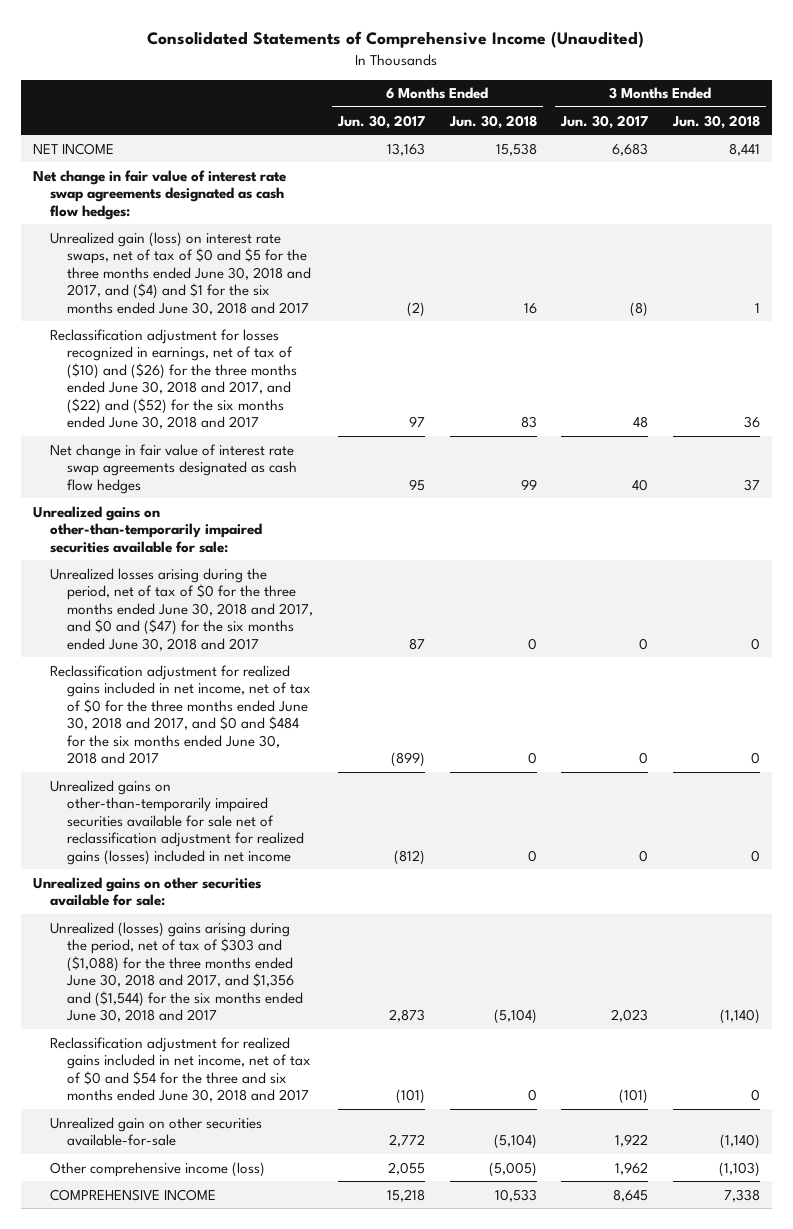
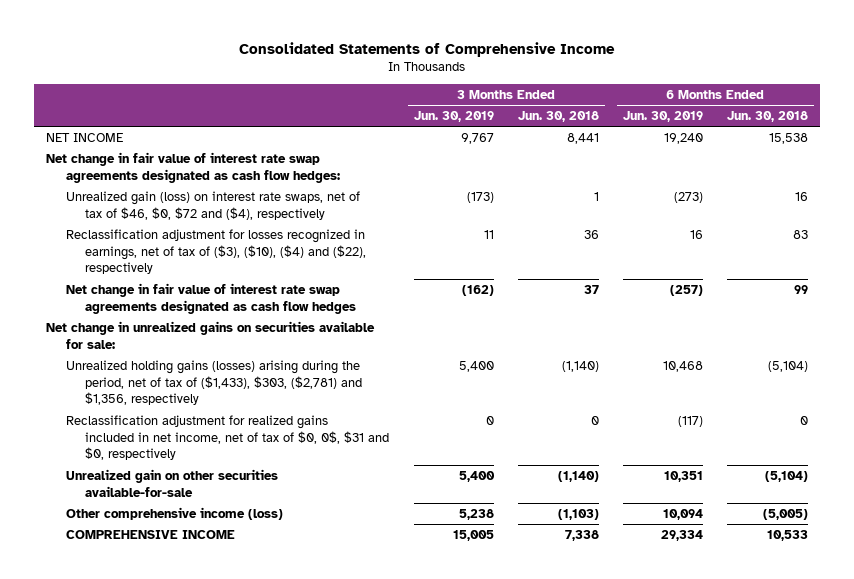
- Consolidated Statements of Comprehensive Income (Unaudited)
+ Consolidated Statements of Comprehensive Income
- | 6 Months Ended Jun. 30, 2017 | 6 Months Ended Jun. 30, 2018 | 3 Months Ended Jun. 30, 2017 | 3 Months Ended Jun. 30, 2018
+ | 3 Months Ended Jun. 30, 2019 | 3 Months Ended Jun. 30, 2018 | 6 Months Ended Jun. 30, 2019 | 6 Months Ended Jun. 30, 2018
- Unrealized gain (loss) on interest rate swaps, net of tax of $0 and $5 for the three months ended June 30, 2018 and 2017, and ($4) and $1 for the six months ended June 30, 2018 and 2017 | (2) | 16 | (8) | 1
- Reclassification adjustment for losses recognized in earnings, net of tax of ($10) and ($26) for the three months ended June 30, 2018 and 2017, and ($22) and ($52) for the six months ended June 30, 2018 and 2017 | 97 | 83 | 48 | 36
+ Unrealized gain (loss) on interest rate swaps, net of tax of $46, $0, $72 and ($4), respectively | (173) | 1 | (273) | 16
+ Reclassification adjustment for losses recognized in earnings, net of tax of ($3), ($10), ($4) and ($22), respectively | 11 | 36 | 16 | 83
- Unrealized gains on other-than-temporarily impaired securities available for sale:
- Unrealized losses arising during the period, net of tax of $0 for the three months ended June 30, 2018 and 2017, and $0 and ($47) for the six months ended June 30, 2018 and 2017 | 87 | 0 | 0 | 0
- Reclassification adjustment for realized gains included in net income, net of tax of $0 for the three months ended June 30, 2018 and 2017, and $0 and $484 for the six months ended June 30, 2018 and 2017 | (899) | 0 | 0 | 0
- Unrealized gains on other-than-temporarily impaired securities available for sale net of reclassification adjustment for realized gains (losses) included in net income | (812) | 0 | 0 | 0
- Unrealized gains on other securities available for sale:
- Unrealized (losses) gains arising during the period, net of tax of $303 and ($1,088) for the three months ended June 30, 2018 and 2017, and $1,356 and ($1,544) for the six months ended June 30, 2018 and 2017 | 2,873 | (5,104) | 2,023 | (1,140)
- Reclassification adjustment for realized gains included in net income, net of tax of $0 and $54 for the three and six months ended June 30, 2018 and 2017 | (101) | 0 | (101) | 0
+ Net change in unrealized gains on securities available for sale:
+ Unrealized holding gains (losses) arising during the period, net of tax of ($1,433), $303, ($2,781) and $1,356, respectively | 5,400 | (1,140) | 10,468 | (5,104)
+ Reclassification adjustment for realized gains included in net income, net of tax of $0, 0$, $31 and $0, respectively | 0 | 0 | (117) | 0

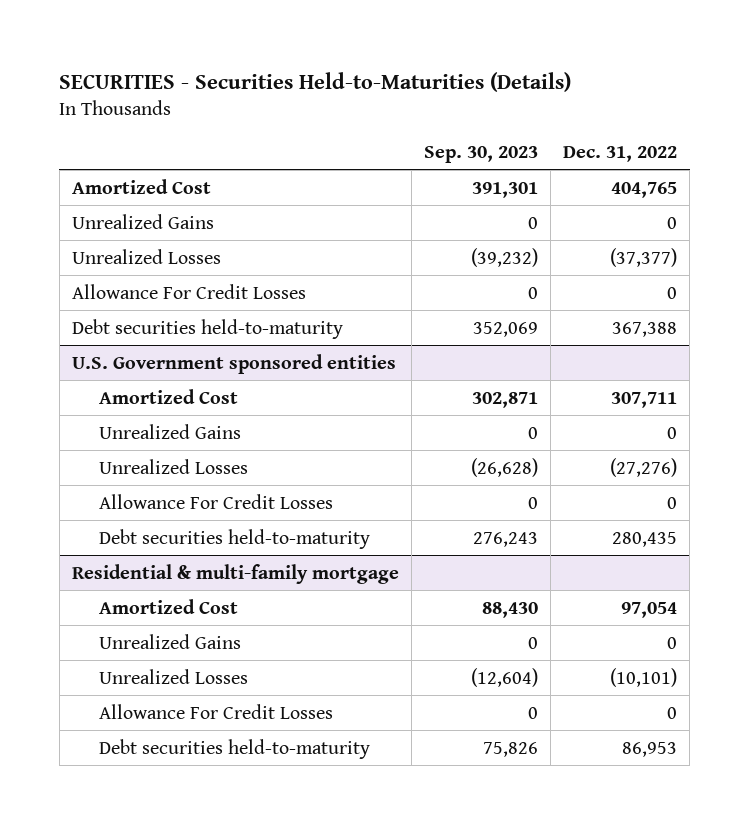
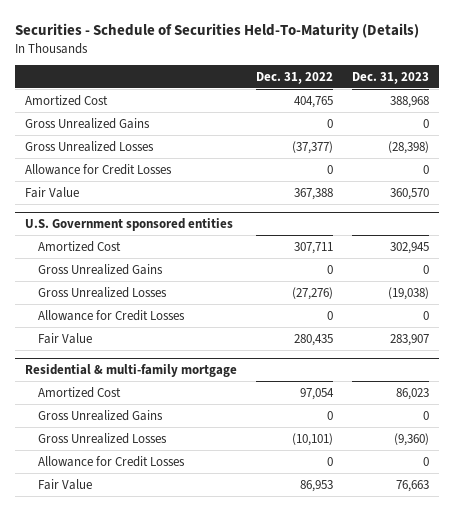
- SECURITIES - Securities Held-to-Maturities (Details)
+ Securities - Schedule of Securities Held-To-Maturity (Details)
- | Sep. 30, 2023 | Dec. 31, 2022
+ | Dec. 31, 2022 | Dec. 31, 2023
- Unrealized Gains | 0 | 0
- Unrealized Losses | (39,232) | (37,377)
- Allowance For Credit Losses | 0 | 0
- Debt securities held-to-maturity | 352,069 | 367,388
+ Gross Unrealized Gains | 0 | 0
+ Gross Unrealized Losses | (37,377) | (28,398)
+ Allowance for Credit Losses | 0 | 0
+ Fair Value | 367,388 | 360,570
@ U.S. Government sponsored entities
- Unrealized Gains | 0 | 0
- Unrealized Losses | (26,628) | (27,276)
- Allowance For Credit Losses | 0 | 0
- Debt securities held-to-maturity | 276,243 | 280,435
+ Gross Unrealized Gains | 0 | 0
+ Gross Unrealized Losses | (27,276) | (19,038)
+ Allowance for Credit Losses | 0 | 0
+ Fair Value | 280,435 | 283,907
@ Residential & multi-family mortgage
- Unrealized Gains | 0 | 0
- Unrealized Losses | (12,604) | (10,101)
- Allowance For Credit Losses | 0 | 0
- Debt securities held-to-maturity | 75,826 | 86,953
+ Gross Unrealized Gains | 0 | 0
+ Gross Unrealized Losses | (10,101) | (9,360)
+ Allowance for Credit Losses | 0 | 0
+ Fair Value | 86,953 | 76,663

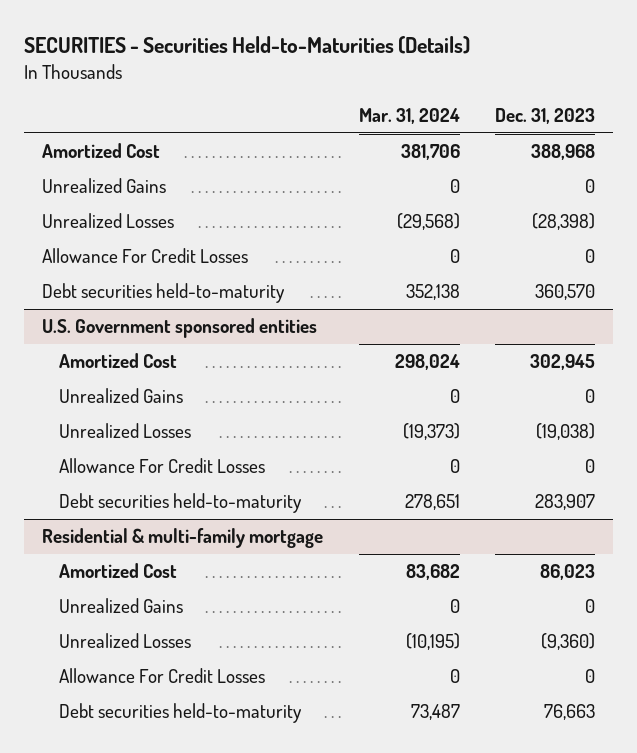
- Securities - Schedule of Securities Held-To-Maturity (Details)
+ SECURITIES - Securities Held-to-Maturities (Details)
- | Dec. 31, 2022 | Dec. 31, 2023
+ | Mar. 31, 2024 | Dec. 31, 2023
- Gross Unrealized Gains | 0 | 0
- Gross Unrealized Losses | (37,377) | (28,398)
- Allowance for Credit Losses | 0 | 0
- Fair Value | 367,388 | 360,570
+ Unrealized Gains | 0 | 0
+ Unrealized Losses | (29,568) | (28,398)
+ Allowance For Credit Losses | 0 | 0
+ Debt securities held-to-maturity | 352,138 | 360,570
@ U.S. Government sponsored entities
- Gross Unrealized Gains | 0 | 0
- Gross Unrealized Losses | (27,276) | (19,038)
- Allowance for Credit Losses | 0 | 0
- Fair Value | 280,435 | 283,907
+ Unrealized Gains | 0 | 0
+ Unrealized Losses | (19,373) | (19,038)
+ Allowance For Credit Losses | 0 | 0
+ Debt securities held-to-maturity | 278,651 | 283,907
@ Residential & multi-family mortgage
- Gross Unrealized Gains | 0 | 0
- Gross Unrealized Losses | (10,101) | (9,360)
- Allowance for Credit Losses | 0 | 0
- Fair Value | 86,953 | 76,663
+ Unrealized Gains | 0 | 0
+ Unrealized Losses | (10,195) | (9,360)
+ Allowance For Credit Losses | 0 | 0
+ Debt securities held-to-maturity | 73,487 | 76,663

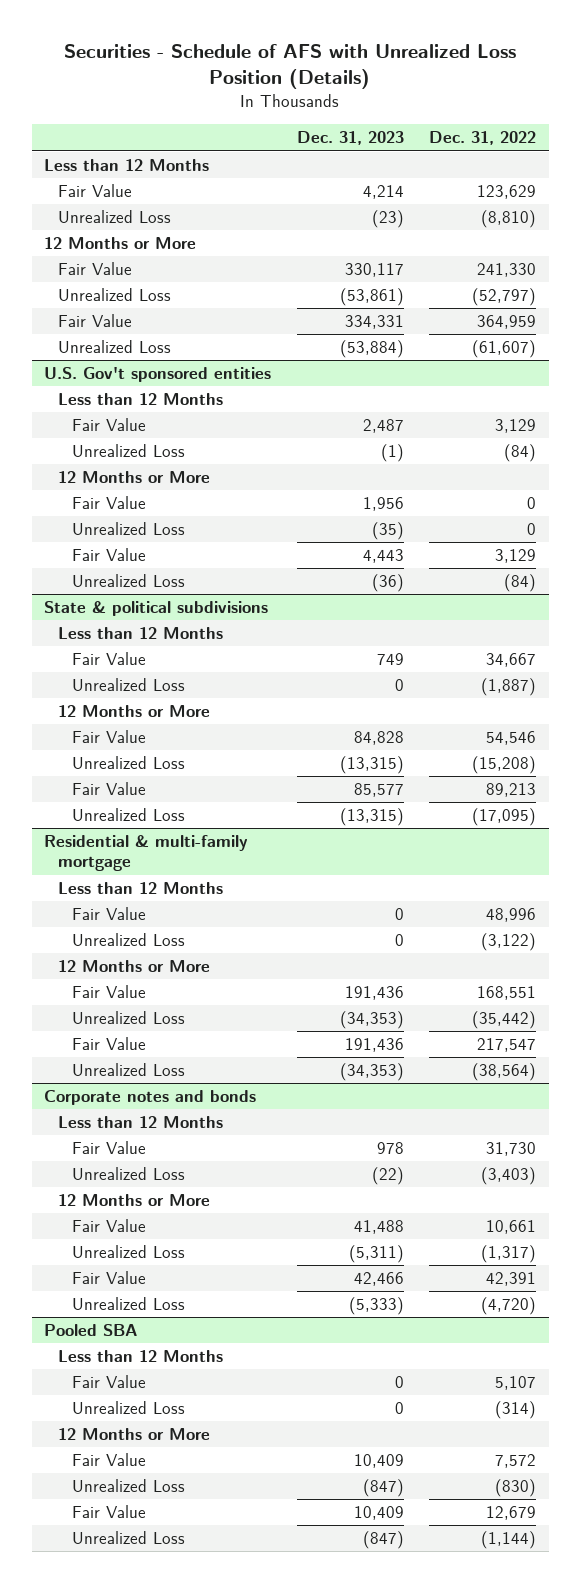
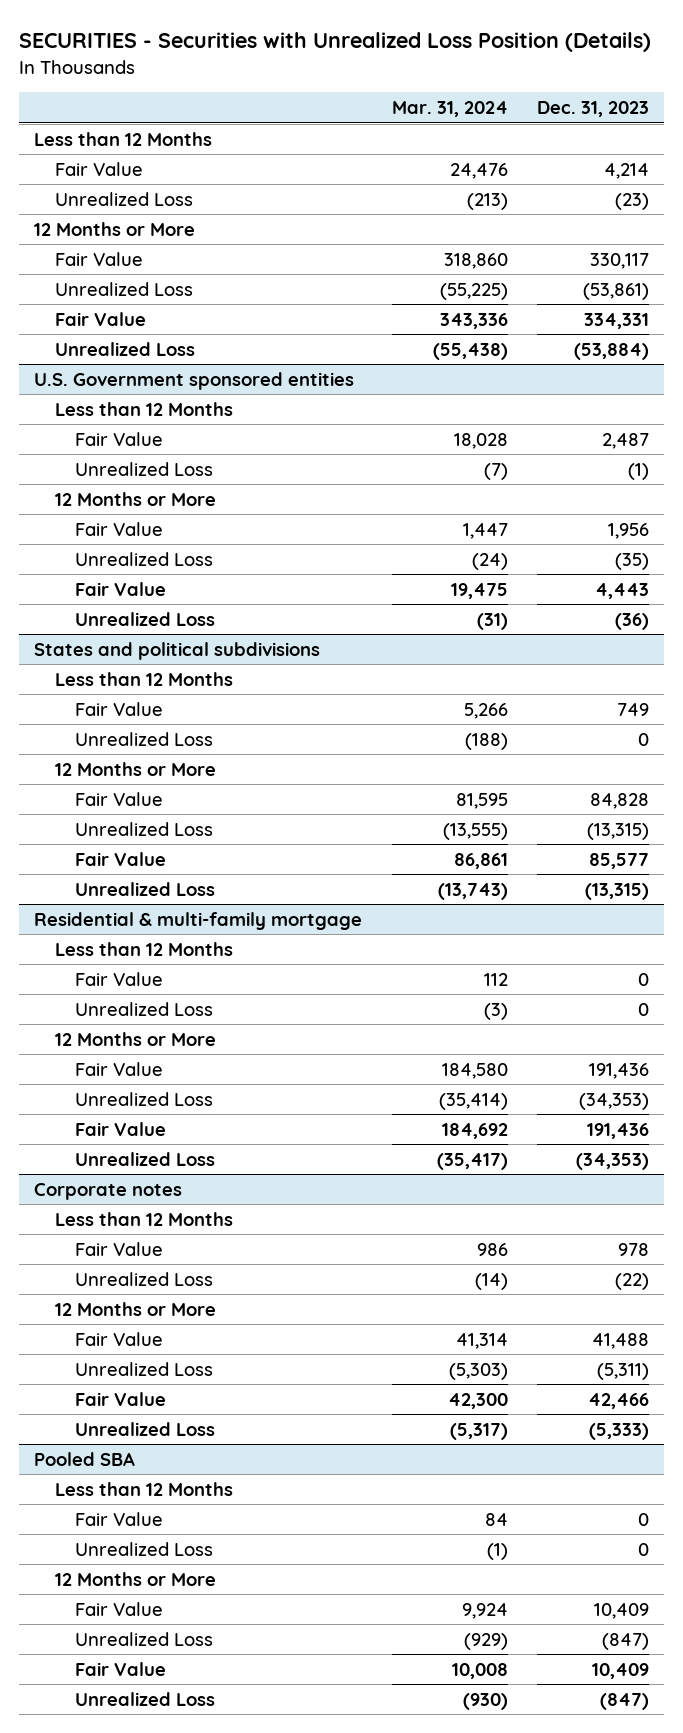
- Securities - Schedule of AFS with Unrealized Loss Position (Details)
+ SECURITIES - Securities with Unrealized Loss Position (Details)
- | Dec. 31, 2023 | Dec. 31, 2022
+ | Mar. 31, 2024 | Dec. 31, 2023
- U.S. Gov't sponsored entities
+ U.S. Government sponsored entities
- State & political subdivisions
+ States and political subdivisions
- Corporate notes and bonds
+ Corporate notes

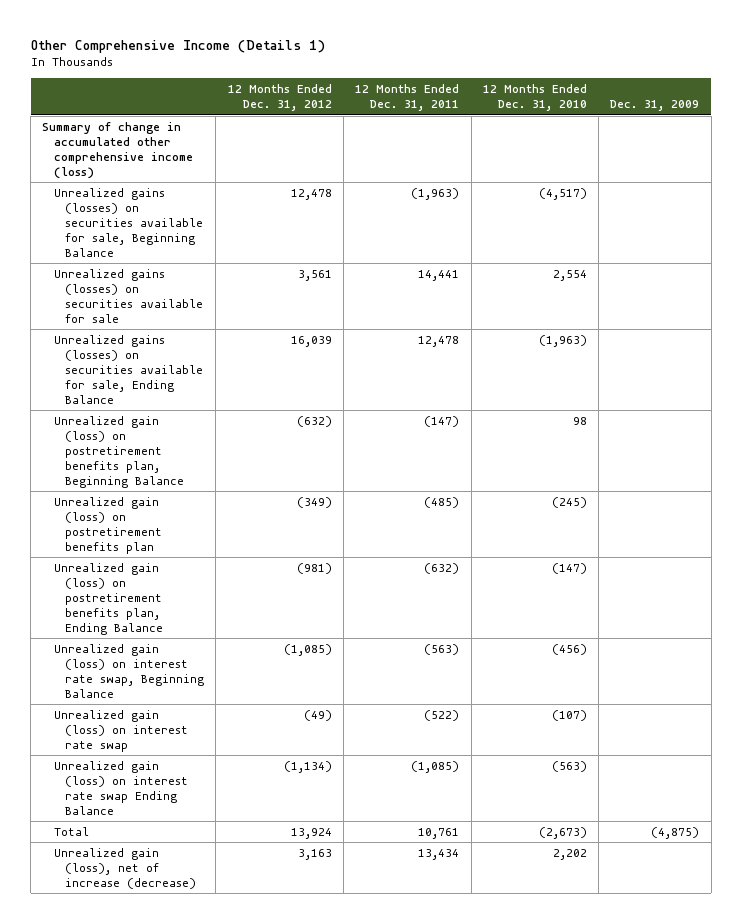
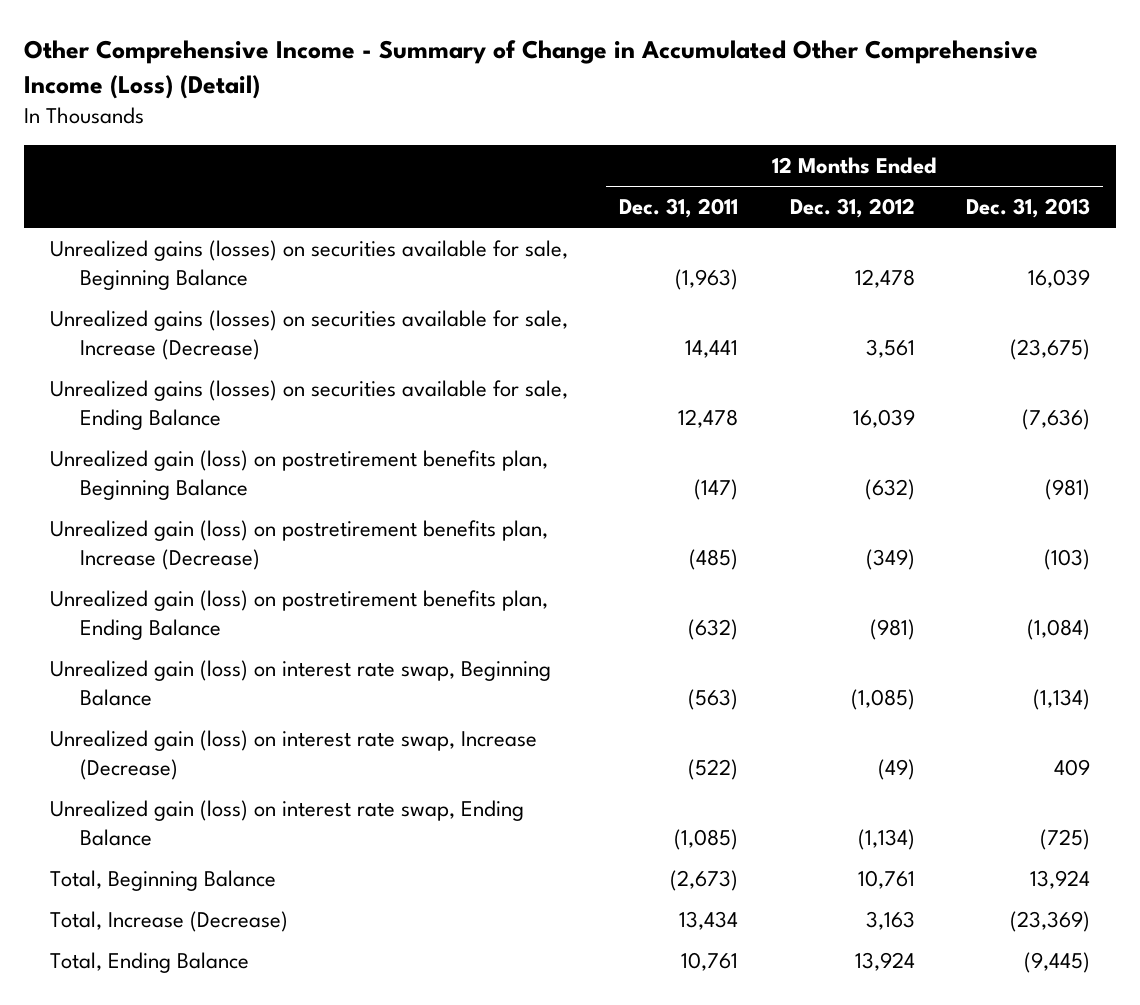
- Other Comprehensive Income (Details 1)
+ Other Comprehensive Income - Summary of Change in Accumulated Other Comprehensive Income (Loss) (Detail)
- | 12 Months Ended Dec. 31, 2012 | 12 Months Ended Dec. 31, 2011 | 12 Months Ended Dec. 31, 2010 | Dec. 31, 2009
+ | 12 Months Ended Dec. 31, 2011 | 12 Months Ended Dec. 31, 2012 | 12 Months Ended Dec. 31, 2013
- Summary of change in accumulated other comprehensive income (loss)
- Unrealized gains (losses) on securities available for sale | 3,561 | 14,441 | 2,554 |
+ Unrealized gains (losses) on securities available for sale, Increase (Decrease) | 14,441 | 3,561 | (23,675)
- Unrealized gain (loss) on postretirement benefits plan | (349) | (485) | (245) |
+ Unrealized gain (loss) on postretirement benefits plan, Increase (Decrease) | (485) | (349) | (103)
- Unrealized gain (loss) on interest rate swap | (49) | (522) | (107) |
- Unrealized gain (loss) on interest rate swap Ending Balance | (1,134) | (1,085) | (563) |
- Total | 13,924 | 10,761 | (2,673) | (4,875)
- Unrealized gain (loss), net of increase (decrease) | 3,163 | 13,434 | 2,202 |
+ Unrealized gain (loss) on interest rate swap, Increase (Decrease) | (522) | (49) | 409
+ Unrealized gain (loss) on interest rate swap, Ending Balance | (1,085) | (1,134) | (725)
+ Total, Beginning Balance | (2,673) | 10,761 | 13,924
+ Total, Increase (Decrease) | 13,434 | 3,163 | (23,369)
+ Total, Ending Balance | 10,761 | 13,924 | (9,445)

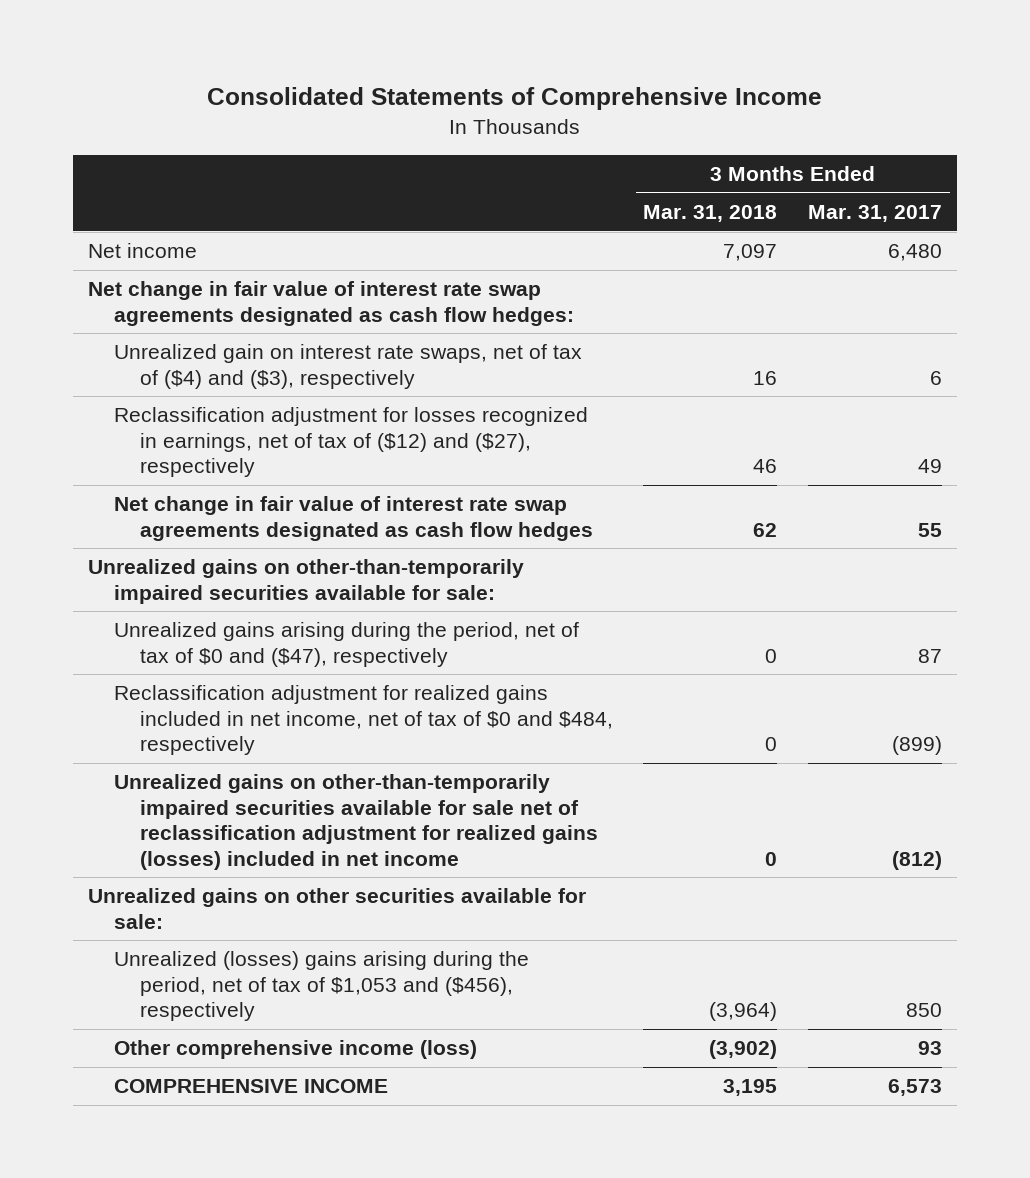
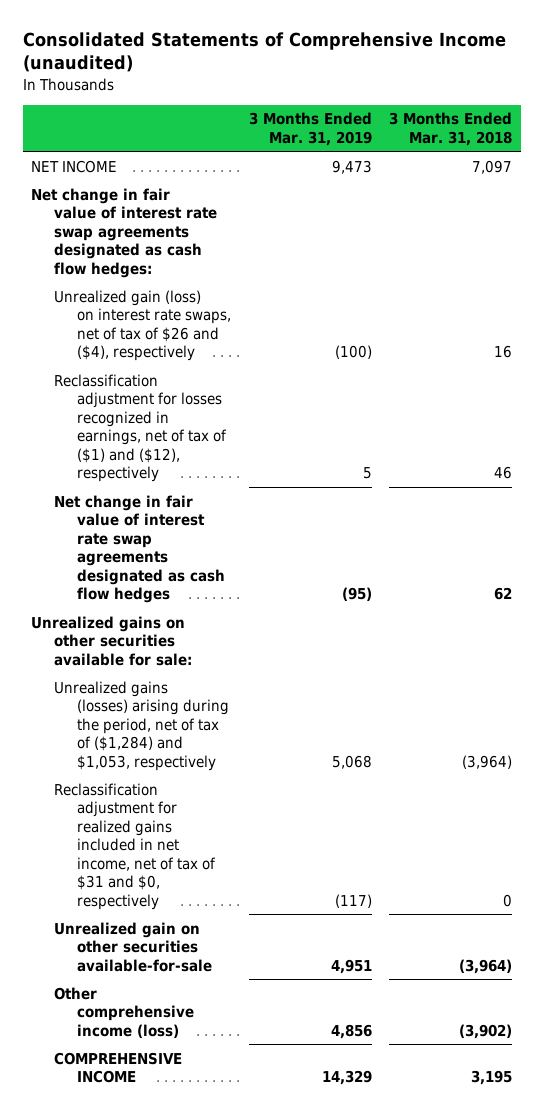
- Consolidated Statements of Comprehensive Income
+ Consolidated Statements of Comprehensive Income (unaudited)
- | 3 Months Ended Mar. 31, 2018 | 3 Months Ended Mar. 31, 2017
+ | 3 Months Ended Mar. 31, 2019 | 3 Months Ended Mar. 31, 2018
- Net income | 7,097 | 6,480
+ NET INCOME | 9,473 | 7,097
- Unrealized gain on interest rate swaps, net of tax of ($4) and ($3), respectively | 16 | 6
- Reclassification adjustment for losses recognized in earnings, net of tax of ($12) and ($27), respectively | 46 | 49
+ Unrealized gain (loss) on interest rate swaps, net of tax of $26 and ($4), respectively | (100) | 16
+ Reclassification adjustment for losses recognized in earnings, net of tax of ($1) and ($12), respectively | 5 | 46
- Unrealized gains on other-than-temporarily impaired securities available for sale:
- Unrealized gains arising during the period, net of tax of $0 and ($47), respectively | 0 | 87
- Reclassification adjustment for realized gains included in net income, net of tax of $0 and $484, respectively | 0 | (899)
- Unrealized gains on other-than-temporarily impaired securities available for sale net of reclassification adjustment for realized gains (losses) included in net income | 0 | (812)
- Unrealized (losses) gains arising during the period, net of tax of $1,053 and ($456), respectively | (3,964) | 850
+ Unrealized gains (losses) arising during the period, net of tax of ($1,284) and $1,053, respectively | 5,068 | (3,964)
+ Reclassification adjustment for realized gains included in net income, net of tax of $31 and $0, respectively | (117) | 0
+ Unrealized gain on other securities available-for-sale | 4,951 | (3,964)

